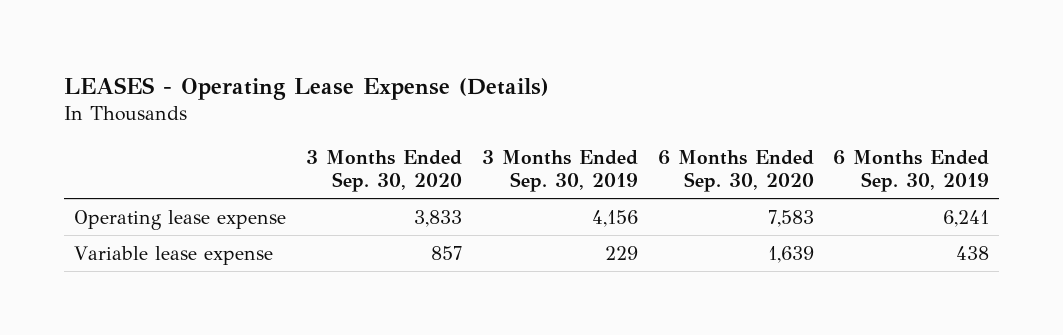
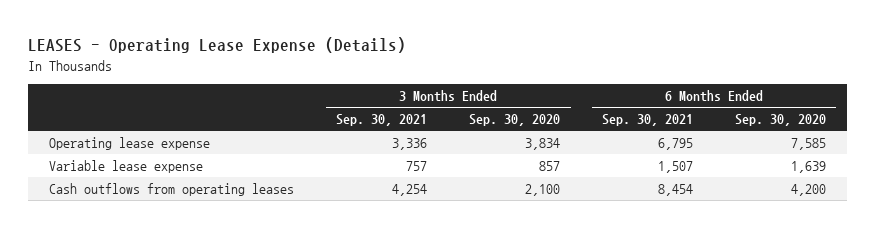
- | 3 Months Ended Sep. 30, 2020 | 3 Months Ended Sep. 30, 2019 | 6 Months Ended Sep. 30, 2020 | 6 Months Ended Sep. 30, 2019
+ | 3 Months Ended Sep. 30, 2021 | 3 Months Ended Sep. 30, 2020 | 6 Months Ended Sep. 30, 2021 | 6 Months Ended Sep. 30, 2020
- Operating lease expense | 3,833 | 4,156 | 7,583 | 6,241
+ Operating lease expense | 3,336 | 3,834 | 6,795 | 7,585
+ Cash outflows from operating leases | 4,254 | 2,100 | 8,454 | 4,200

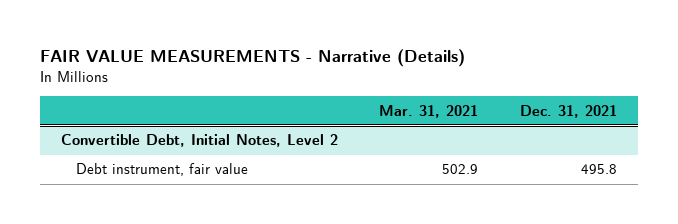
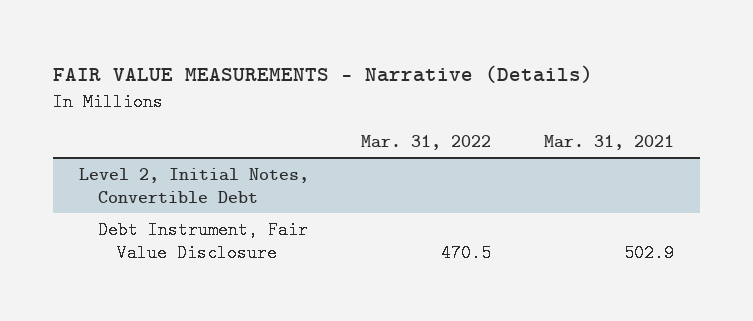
- | Mar. 31, 2021 | Dec. 31, 2021
+ | Mar. 31, 2022 | Mar. 31, 2021
- Convertible Debt, Initial Notes, Level 2
- Debt instrument, fair value | 502.9 | 495.8
+ Level 2, Initial Notes, Convertible Debt
+ Debt Instrument, Fair Value Disclosure | 470.5 | 502.9

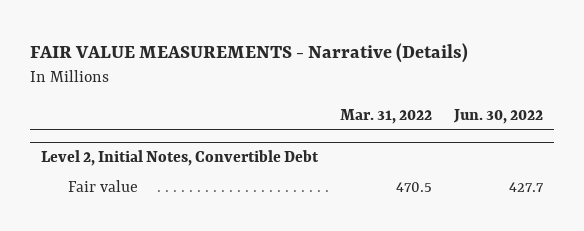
- | Mar. 31, 2022 | Mar. 31, 2021
+ | Mar. 31, 2022 | Jun. 30, 2022
@ Level 2, Initial Notes, Convertible Debt
- Debt Instrument, Fair Value Disclosure | 470.5 | 502.9
+ Fair value | 470.5 | 427.7

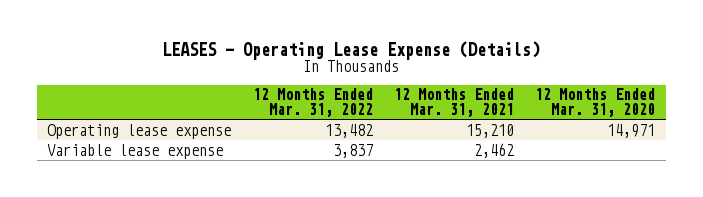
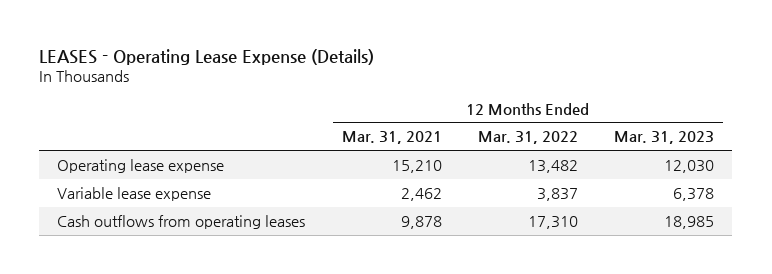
- | 12 Months Ended Mar. 31, 2022 | 12 Months Ended Mar. 31, 2021 | 12 Months Ended Mar. 31, 2020
+ | 12 Months Ended Mar. 31, 2021 | 12 Months Ended Mar. 31, 2022 | 12 Months Ended Mar. 31, 2023
+ Cash outflows from operating leases | 9,878 | 17,310 | 18,985

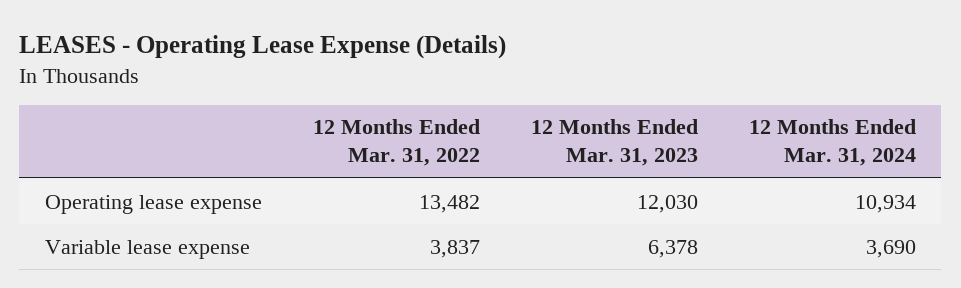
- | 12 Months Ended Mar. 31, 2021 | 12 Months Ended Mar. 31, 2022 | 12 Months Ended Mar. 31, 2023
+ | 12 Months Ended Mar. 31, 2022 | 12 Months Ended Mar. 31, 2023 | 12 Months Ended Mar. 31, 2024
- Cash outflows from operating leases | 9,878 | 17,310 | 18,985

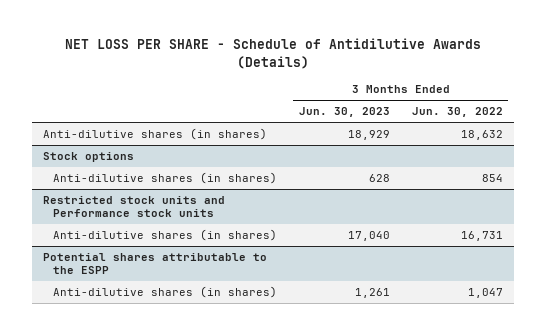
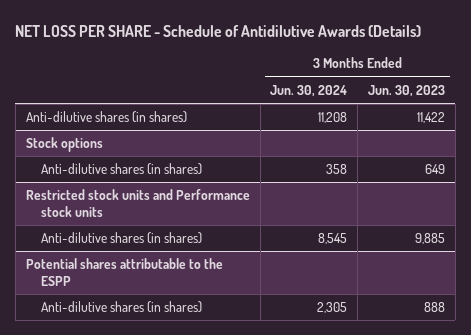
- | 3 Months Ended Jun. 30, 2023 | 3 Months Ended Jun. 30, 2022
+ | 3 Months Ended Jun. 30, 2024 | 3 Months Ended Jun. 30, 2023
- Anti-dilutive shares (in shares) | 18,929 | 18,632
+ Anti-dilutive shares (in shares) | 11,208 | 11,422
@ Stock options
- Anti-dilutive shares (in shares) | 628 | 854
+ Anti-dilutive shares (in shares) | 358 | 649
@ Restricted stock units and Performance stock units
- Anti-dilutive shares (in shares) | 17,040 | 16,731
+ Anti-dilutive shares (in shares) | 8,545 | 9,885
@ Potential shares attributable to the ESPP
- Anti-dilutive shares (in shares) | 1,261 | 1,047
+ Anti-dilutive shares (in shares) | 2,305 | 888

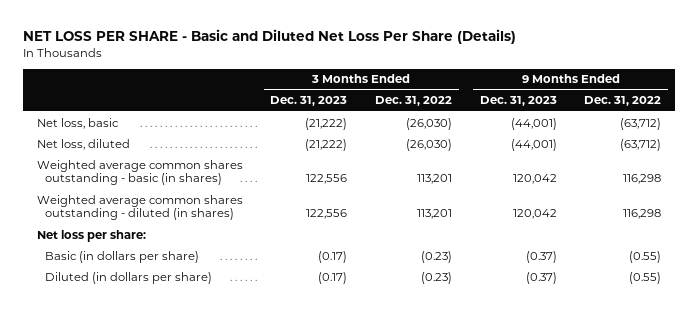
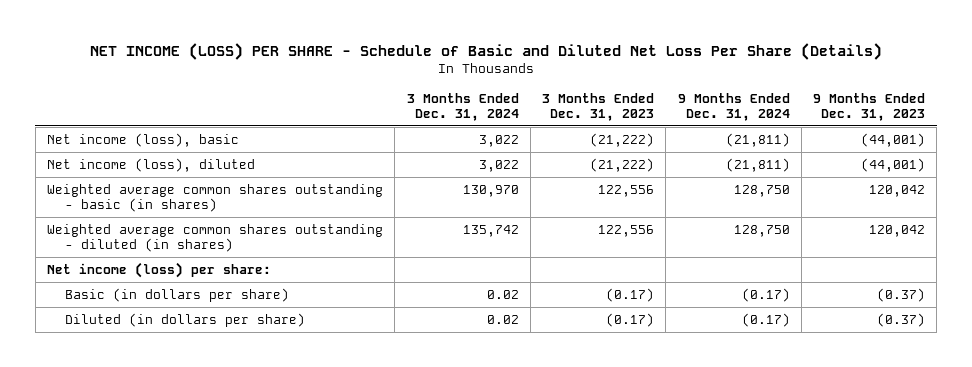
- NET LOSS PER SHARE - Basic and Diluted Net Loss Per Share (Details)
+ NET INCOME (LOSS) PER SHARE - Schedule of Basic and Diluted Net Loss Per Share (Details)
- | 3 Months Ended Dec. 31, 2023 | 3 Months Ended Dec. 31, 2022 | 9 Months Ended Dec. 31, 2023 | 9 Months Ended Dec. 31, 2022
+ | 3 Months Ended Dec. 31, 2024 | 3 Months Ended Dec. 31, 2023 | 9 Months Ended Dec. 31, 2024 | 9 Months Ended Dec. 31, 2023
- Net loss, basic | (21,222) | (26,030) | (44,001) | (63,712)
- Net loss, diluted | (21,222) | (26,030) | (44,001) | (63,712)
+ Net income (loss), basic | 3,022 | (21,222) | (21,811) | (44,001)
+ Net income (loss), diluted | 3,022 | (21,222) | (21,811) | (44,001)
- Net loss per share:
+ Net income (loss) per share:

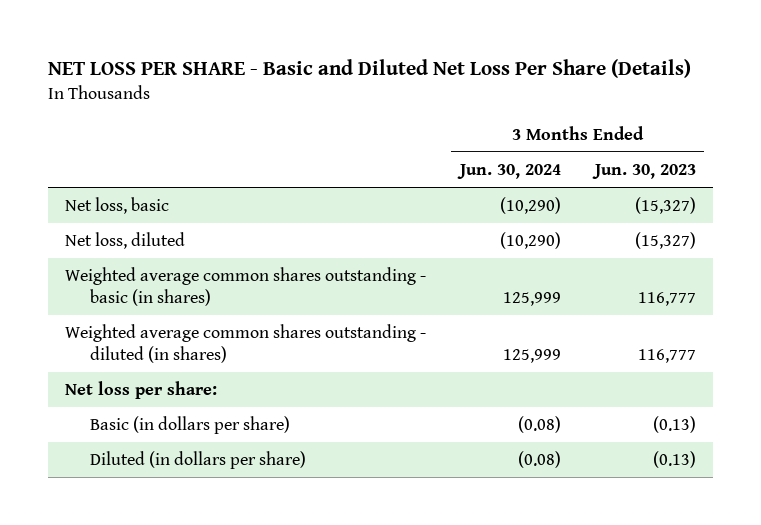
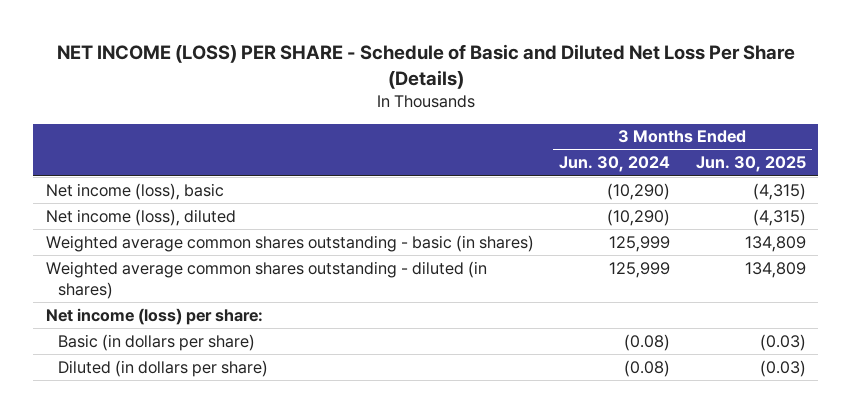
- NET LOSS PER SHARE - Basic and Diluted Net Loss Per Share (Details)
+ NET INCOME (LOSS) PER SHARE - Schedule of Basic and Diluted Net Loss Per Share (Details)
- | 3 Months Ended Jun. 30, 2024 | 3 Months Ended Jun. 30, 2023
+ | 3 Months Ended Jun. 30, 2024 | 3 Months Ended Jun. 30, 2025
- Net loss, basic | (10,290) | (15,327)
- Net loss, diluted | (10,290) | (15,327)
+ Net income (loss), basic | (10,290) | (4,315)
+ Net income (loss), diluted | (10,290) | (4,315)
- Net loss per share:
+ Net income (loss) per share:

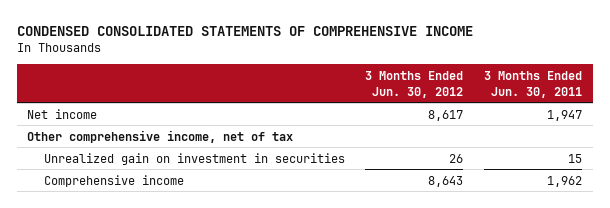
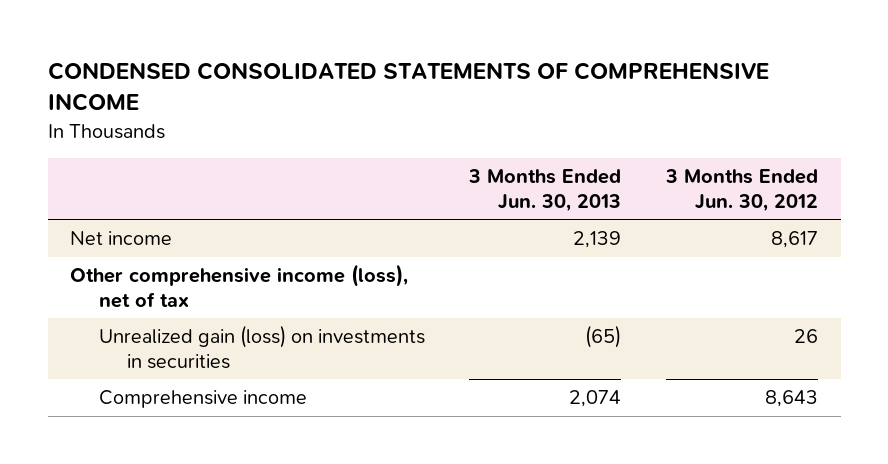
- | 3 Months Ended Jun. 30, 2012 | 3 Months Ended Jun. 30, 2011
+ | 3 Months Ended Jun. 30, 2013 | 3 Months Ended Jun. 30, 2012
- Other comprehensive income, net of tax
- Unrealized gain on investment in securities | 26 | 15
+ Other comprehensive income (loss), net of tax
+ Unrealized gain (loss) on investments in securities | (65) | 26

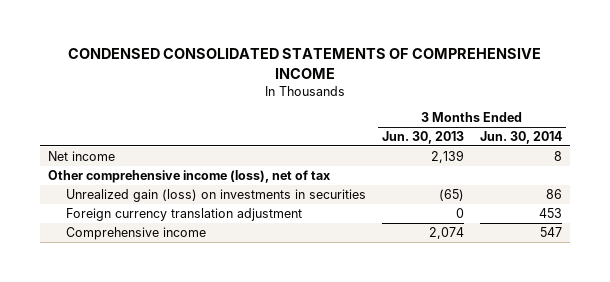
- | 3 Months Ended Jun. 30, 2013 | 3 Months Ended Jun. 30, 2012
+ | 3 Months Ended Jun. 30, 2013 | 3 Months Ended Jun. 30, 2014
+ Foreign currency translation adjustment | 0 | 453

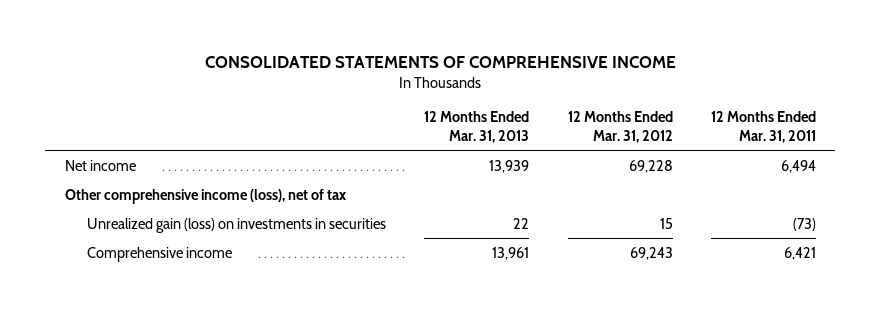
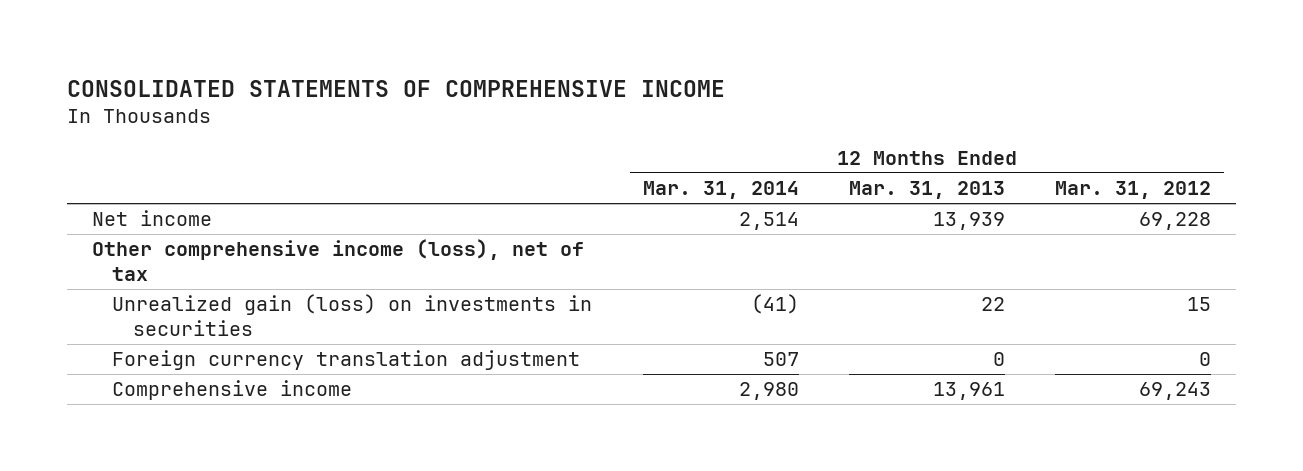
- | 12 Months Ended Mar. 31, 2013 | 12 Months Ended Mar. 31, 2012 | 12 Months Ended Mar. 31, 2011
+ | 12 Months Ended Mar. 31, 2014 | 12 Months Ended Mar. 31, 2013 | 12 Months Ended Mar. 31, 2012
+ Foreign currency translation adjustment | 507 | 0 | 0

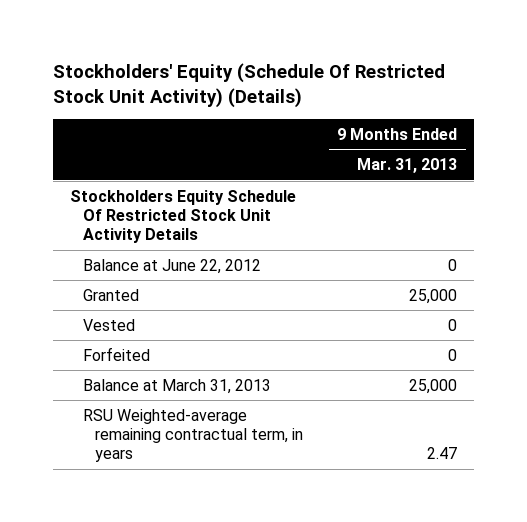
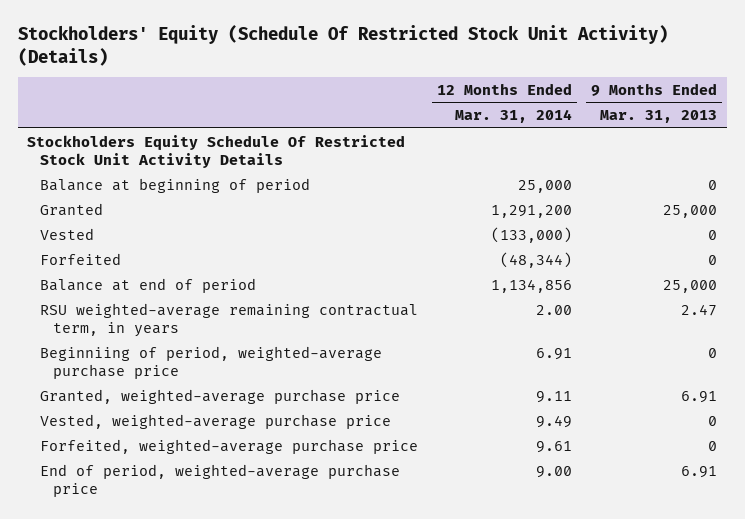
- | 9 Months Ended Mar. 31, 2013
+ | 12 Months Ended Mar. 31, 2014 | 9 Months Ended Mar. 31, 2013
- Balance at June 22, 2012 | 0
+ Balance at beginning of period | 25,000 | 0
- Balance at March 31, 2013 | 25,000
- RSU Weighted-average remaining contractual term, in years | 2.47
+ Balance at end of period | 1,134,856 | 25,000
+ RSU weighted-average remaining contractual term, in years | 2.00 | 2.47
+ Beginniing of period, weighted-average purchase price | 6.91 | 0
+ Granted, weighted-average purchase price | 9.11 | 6.91
+ Vested, weighted-average purchase price | 9.49 | 0
+ Forfeited, weighted-average purchase price | 9.61 | 0
+ End of period, weighted-average purchase price | 9.00 | 6.91

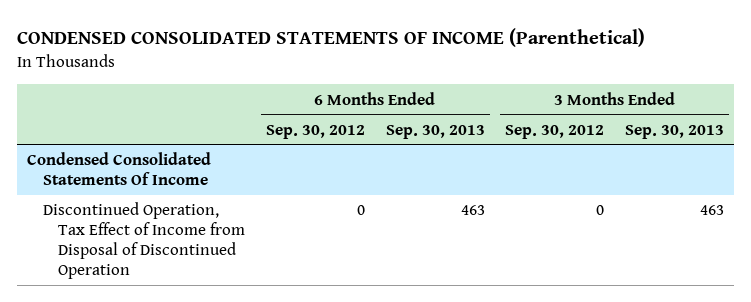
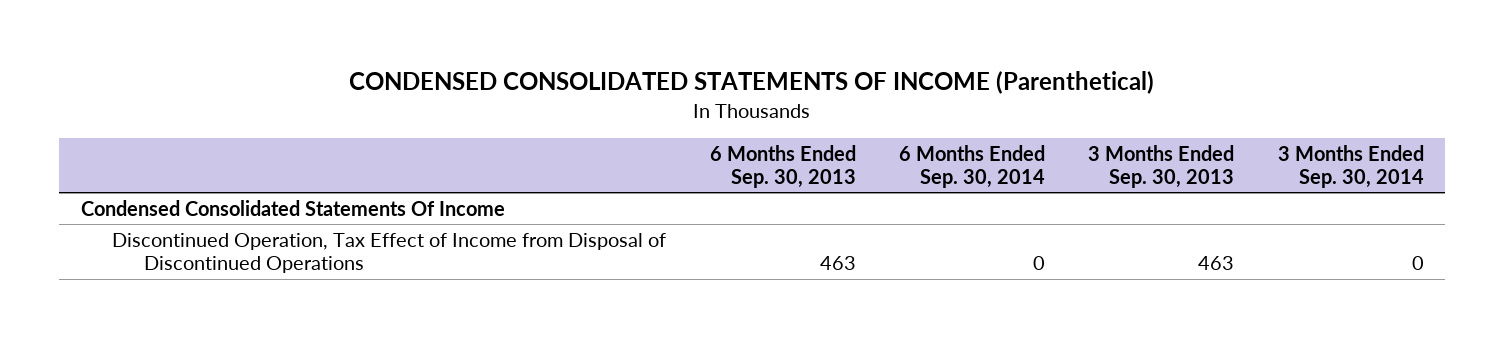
- | 6 Months Ended Sep. 30, 2012 | 6 Months Ended Sep. 30, 2013 | 3 Months Ended Sep. 30, 2012 | 3 Months Ended Sep. 30, 2013
+ | 6 Months Ended Sep. 30, 2013 | 6 Months Ended Sep. 30, 2014 | 3 Months Ended Sep. 30, 2013 | 3 Months Ended Sep. 30, 2014
- Discontinued Operation, Tax Effect of Income from Disposal of Discontinued Operation | 0 | 463 | 0 | 463
+ Discontinued Operation, Tax Effect of Income from Disposal of Discontinued Operations | 463 | 0 | 463 | 0

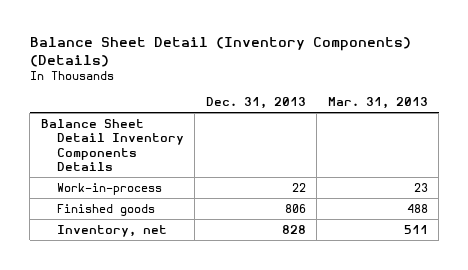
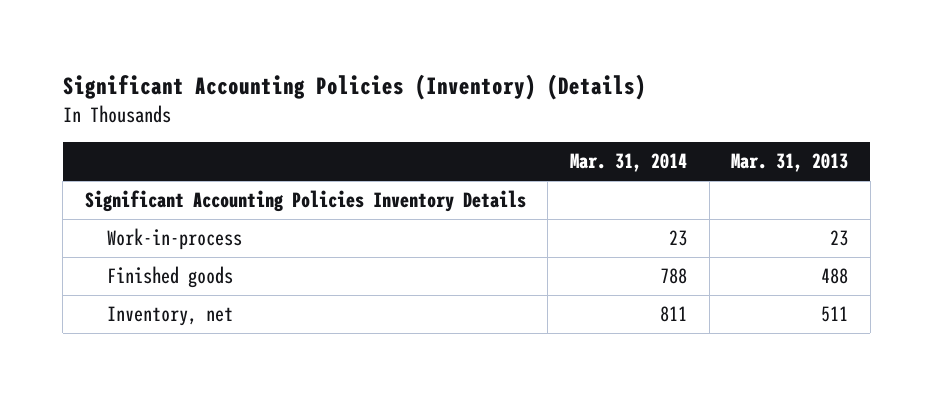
- Balance Sheet Detail (Inventory Components) (Details)
+ Significant Accounting Policies (Inventory) (Details)
- | Dec. 31, 2013 | Mar. 31, 2013
+ | Mar. 31, 2014 | Mar. 31, 2013
- Balance Sheet Detail Inventory Components Details
+ Significant Accounting Policies Inventory Details

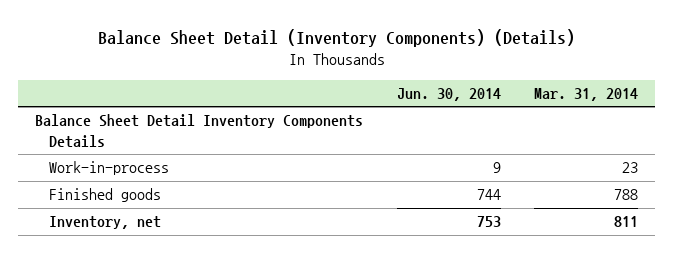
- Significant Accounting Policies (Inventory) (Details)
+ Balance Sheet Detail (Inventory Components) (Details)
- | Mar. 31, 2014 | Mar. 31, 2013
+ | Jun. 30, 2014 | Mar. 31, 2014
- Significant Accounting Policies Inventory Details
+ Balance Sheet Detail Inventory Components Details

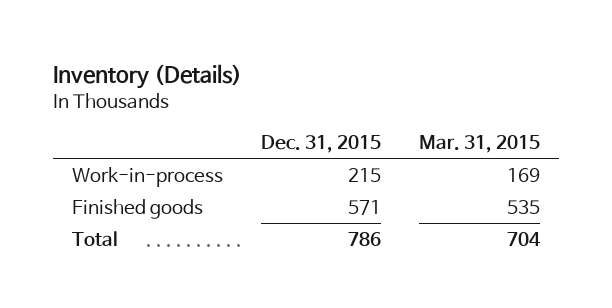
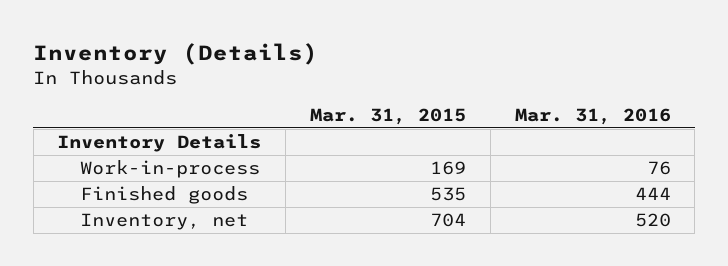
- | Dec. 31, 2015 | Mar. 31, 2015
+ | Mar. 31, 2015 | Mar. 31, 2016
+ Inventory Details
- Total | 786 | 704
+ Inventory, net | 704 | 520

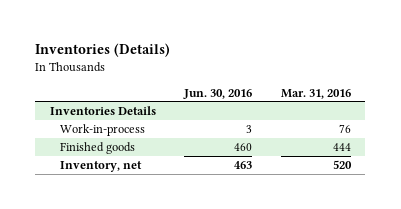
- Inventory (Details)
+ Inventories (Details)
- | Mar. 31, 2015 | Mar. 31, 2016
+ | Jun. 30, 2016 | Mar. 31, 2016
- Inventory Details
+ Inventories Details

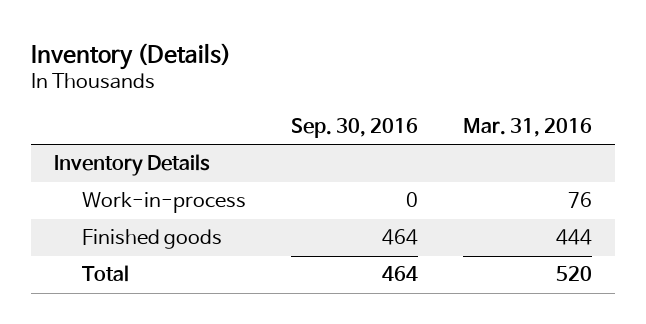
- Inventories (Details)
+ Inventory (Details)
- | Jun. 30, 2016 | Mar. 31, 2016
+ | Sep. 30, 2016 | Mar. 31, 2016
- Inventories Details
+ Inventory Details
- Inventory, net | 463 | 520
+ Total | 464 | 520

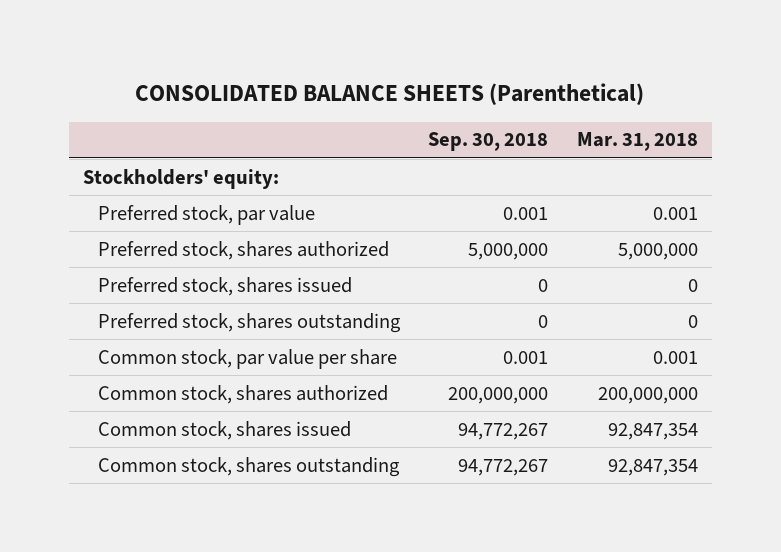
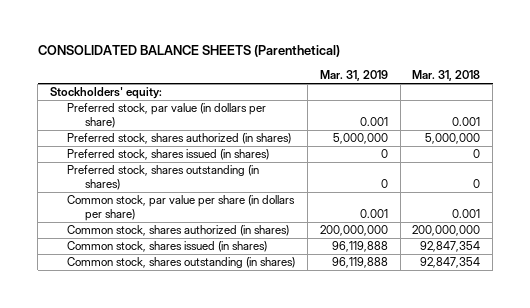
- | Sep. 30, 2018 | Mar. 31, 2018
+ | Mar. 31, 2019 | Mar. 31, 2018
- Preferred stock, par value | 0.001 | 0.001
- Preferred stock, shares authorized | 5,000,000 | 5,000,000
- Preferred stock, shares issued | 0 | 0
- Preferred stock, shares outstanding | 0 | 0
- Common stock, par value per share | 0.001 | 0.001
- Common stock, shares authorized | 200,000,000 | 200,000,000
- Common stock, shares issued | 94,772,267 | 92,847,354
- Common stock, shares outstanding | 94,772,267 | 92,847,354
+ Preferred stock, par value (in dollars per share) | 0.001 | 0.001
+ Preferred stock, shares authorized (in shares) | 5,000,000 | 5,000,000
+ Preferred stock, shares issued (in shares) | 0 | 0
+ Preferred stock, shares outstanding (in shares) | 0 | 0
+ Common stock, par value per share (in dollars per share) | 0.001 | 0.001
+ Common stock, shares authorized (in shares) | 200,000,000 | 200,000,000
+ Common stock, shares issued (in shares) | 96,119,888 | 92,847,354
+ Common stock, shares outstanding (in shares) | 96,119,888 | 92,847,354

